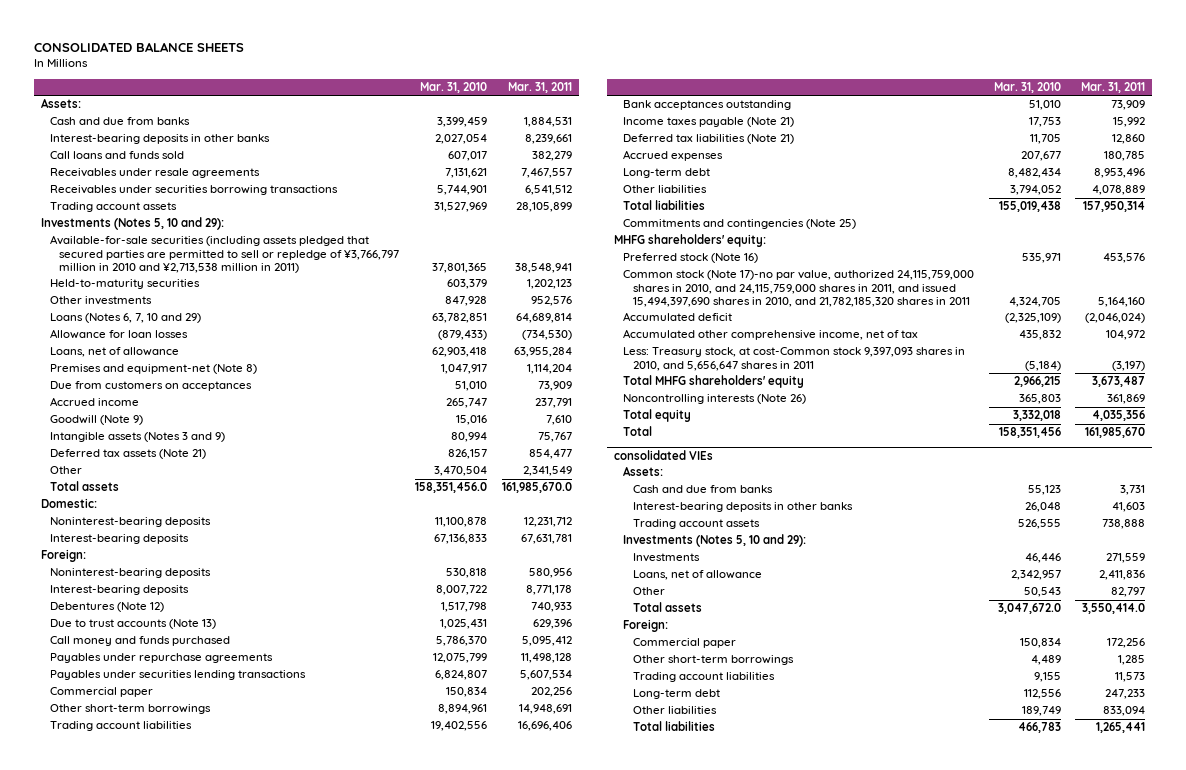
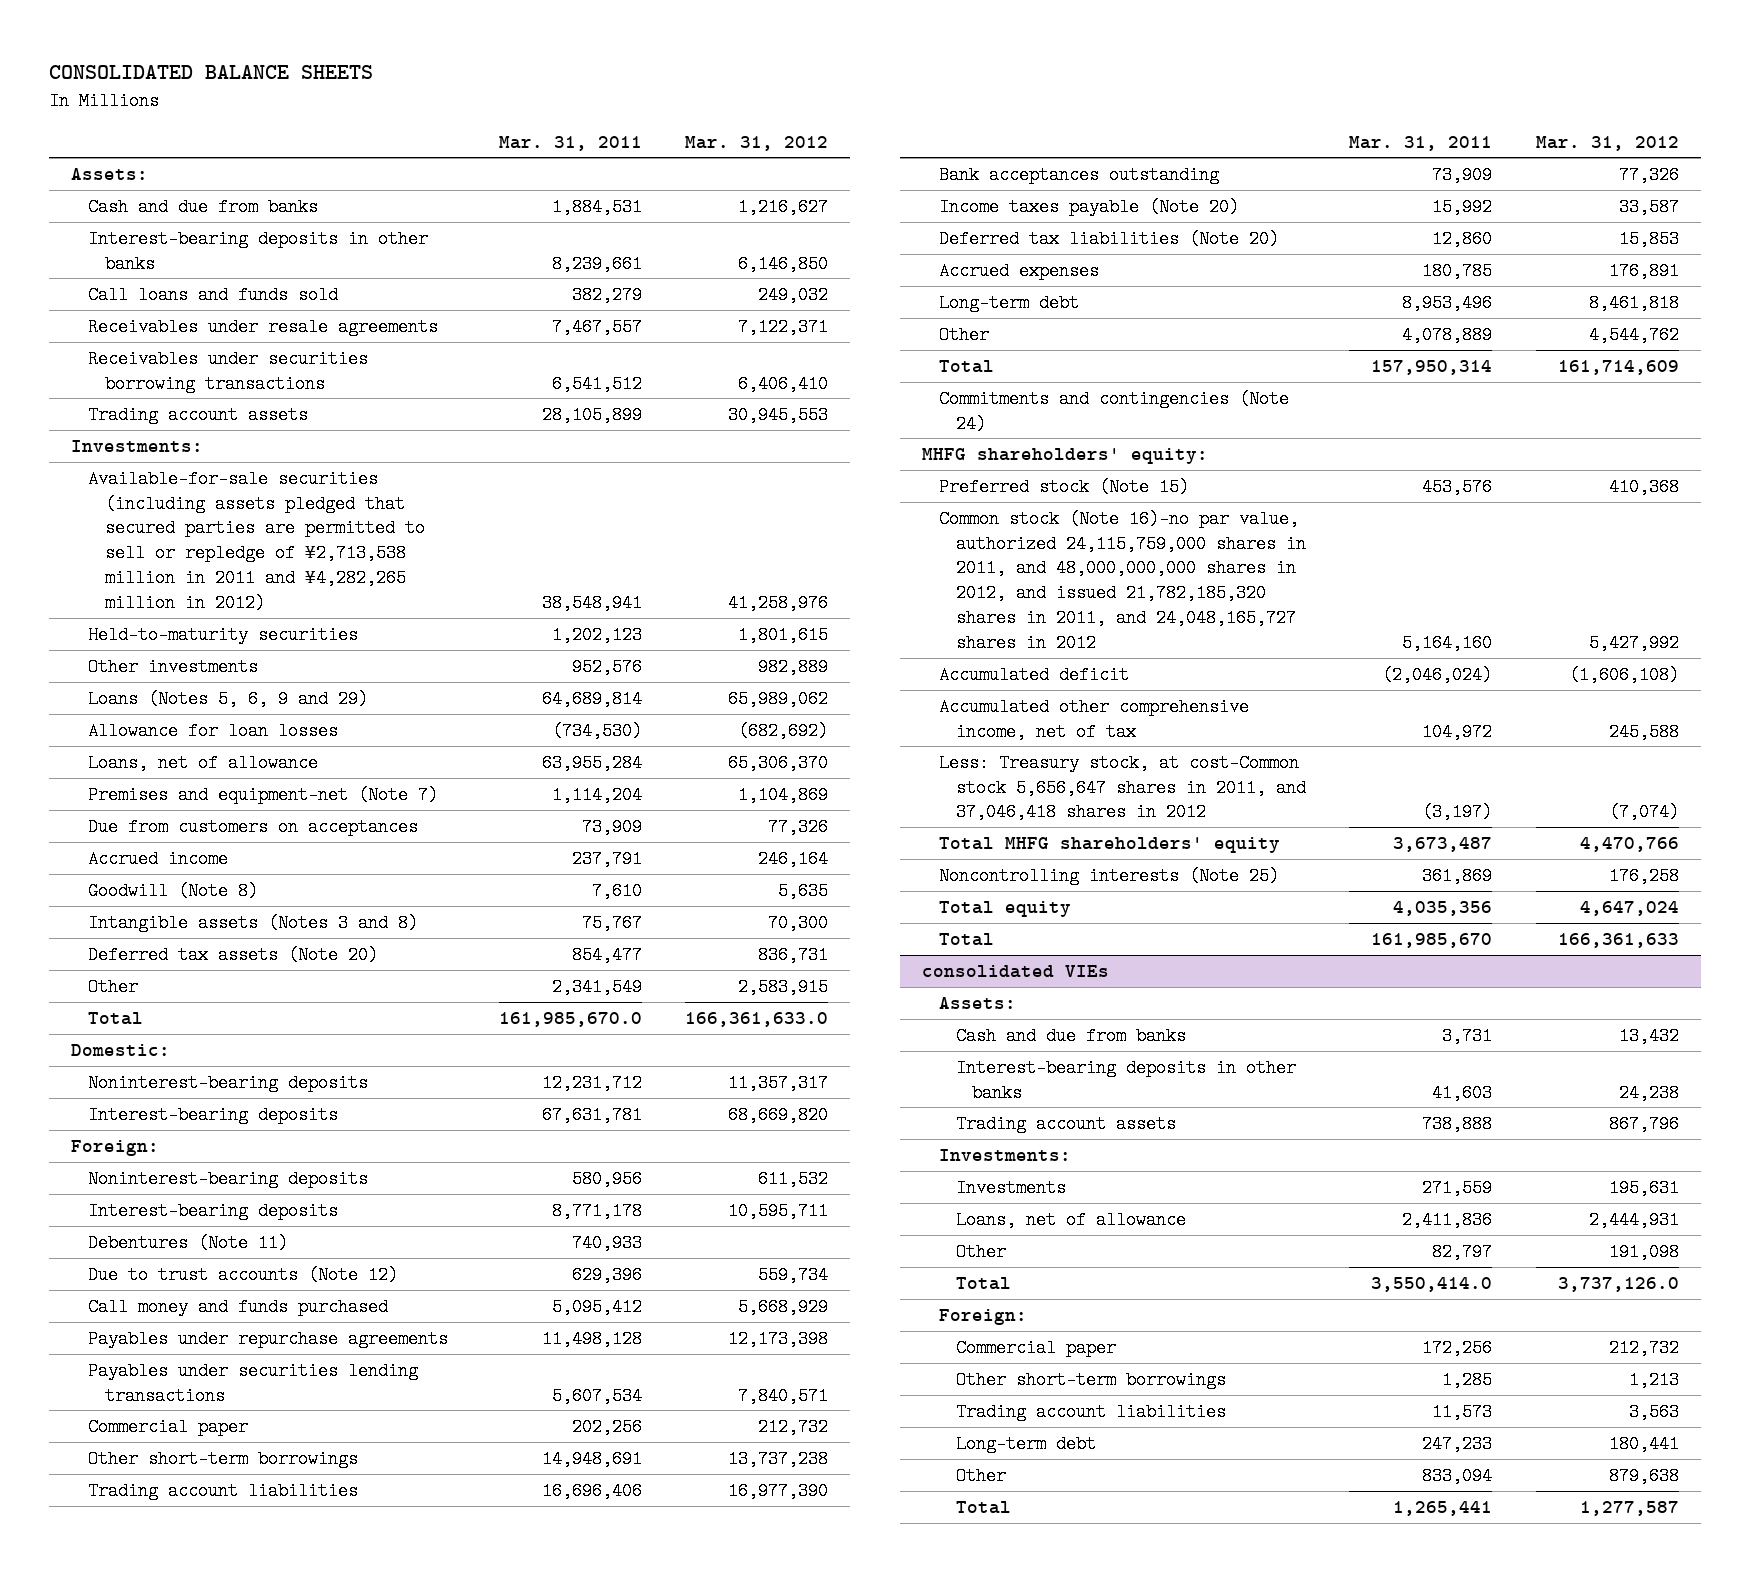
- | Mar. 31, 2010 | Mar. 31, 2011
+ | Mar. 31, 2011 | Mar. 31, 2012
- Investments (Notes 5, 10 and 29):
- Available-for-sale securities (including assets pledged that secured parties are permitted to sell or repledge of ¥3,766,797 million in 2010 and ¥2,713,538 million in 2011) | 37,801,365 | 38,548,941
+ Investments:
+ Available-for-sale securities (including assets pledged that secured parties are permitted to sell or repledge of ¥2,713,538 million in 2011 and ¥4,282,265 million in 2012) | 38,548,941 | 41,258,976
- Loans (Notes 6, 7, 10 and 29) | 63,782,851 | 64,689,814
+ Loans (Notes 5, 6, 9 and 29) | 64,689,814 | 65,989,062
- Premises and equipment-net (Note 8) | 1,047,917 | 1,114,204
+ Premises and equipment-net (Note 7) | 1,114,204 | 1,104,869
- Goodwill (Note 9) | 15,016 | 7,610
- Intangible assets (Notes 3 and 9) | 80,994 | 75,767
- Deferred tax assets (Note 21) | 826,157 | 854,477
+ Goodwill (Note 8) | 7,610 | 5,635
+ Intangible assets (Notes 3 and 8) | 75,767 | 70,300
+ Deferred tax assets (Note 20) | 854,477 | 836,731
- Total assets | 158,351,456.0 | 161,985,670.0
+ Total | 161,985,670.0 | 166,361,633.0
- Debentures (Note 12) | 1,517,798 | 740,933
- Due to trust accounts (Note 13) | 1,025,431 | 629,396
+ Debentures (Note 11) | 740,933 |
+ Due to trust accounts (Note 12) | 629,396 | 559,734
- Income taxes payable (Note 21) | 17,753 | 15,992
- Deferred tax liabilities (Note 21) | 11,705 | 12,860
+ Income taxes payable (Note 20) | 15,992 | 33,587
+ Deferred tax liabilities (Note 20) | 12,860 | 15,853
- Other liabilities | 3,794,052 | 4,078,889
- Total liabilities | 155,019,438 | 157,950,314
- Commitments and contingencies (Note 25)
+ Other | 4,078,889 | 4,544,762
+ Total | 157,950,314 | 161,714,609
+ Commitments and contingencies (Note 24)
- Preferred stock (Note 16) | 535,971 | 453,576
- Common stock (Note 17)-no par value, authorized 24,115,759,000 shares in 2010, and 24,115,759,000 shares in 2011, and issued 15,494,397,690 shares in 2010, and 21,782,185,320 shares in 2011 | 4,324,705 | 5,164,160
+ Preferred stock (Note 15) | 453,576 | 410,368
+ Common stock (Note 16)-no par value, authorized 24,115,759,000 shares in 2011, and 48,000,000,000 shares in 2012, and issued 21,782,185,320 shares in 2011, and 24,048,165,727 shares in 2012 | 5,164,160 | 5,427,992
- Less: Treasury stock, at cost-Common stock 9,397,093 shares in 2010, and 5,656,647 shares in 2011 | (5,184) | (3,197)
+ Less: Treasury stock, at cost-Common stock 5,656,647 shares in 2011, and 37,046,418 shares in 2012 | (3,197) | (7,074)
- Noncontrolling interests (Note 26) | 365,803 | 361,869
+ Noncontrolling interests (Note 25) | 361,869 | 176,258
@ consolidated VIEs
- Investments (Notes 5, 10 and 29):
+ Investments:
- Total assets | 3,047,672.0 | 3,550,414.0
+ Total | 3,550,414.0 | 3,737,126.0
- Other liabilities | 189,749 | 833,094
- Total liabilities | 466,783 | 1,265,441
+ Other | 833,094 | 879,638
+ Total | 1,265,441 | 1,277,587

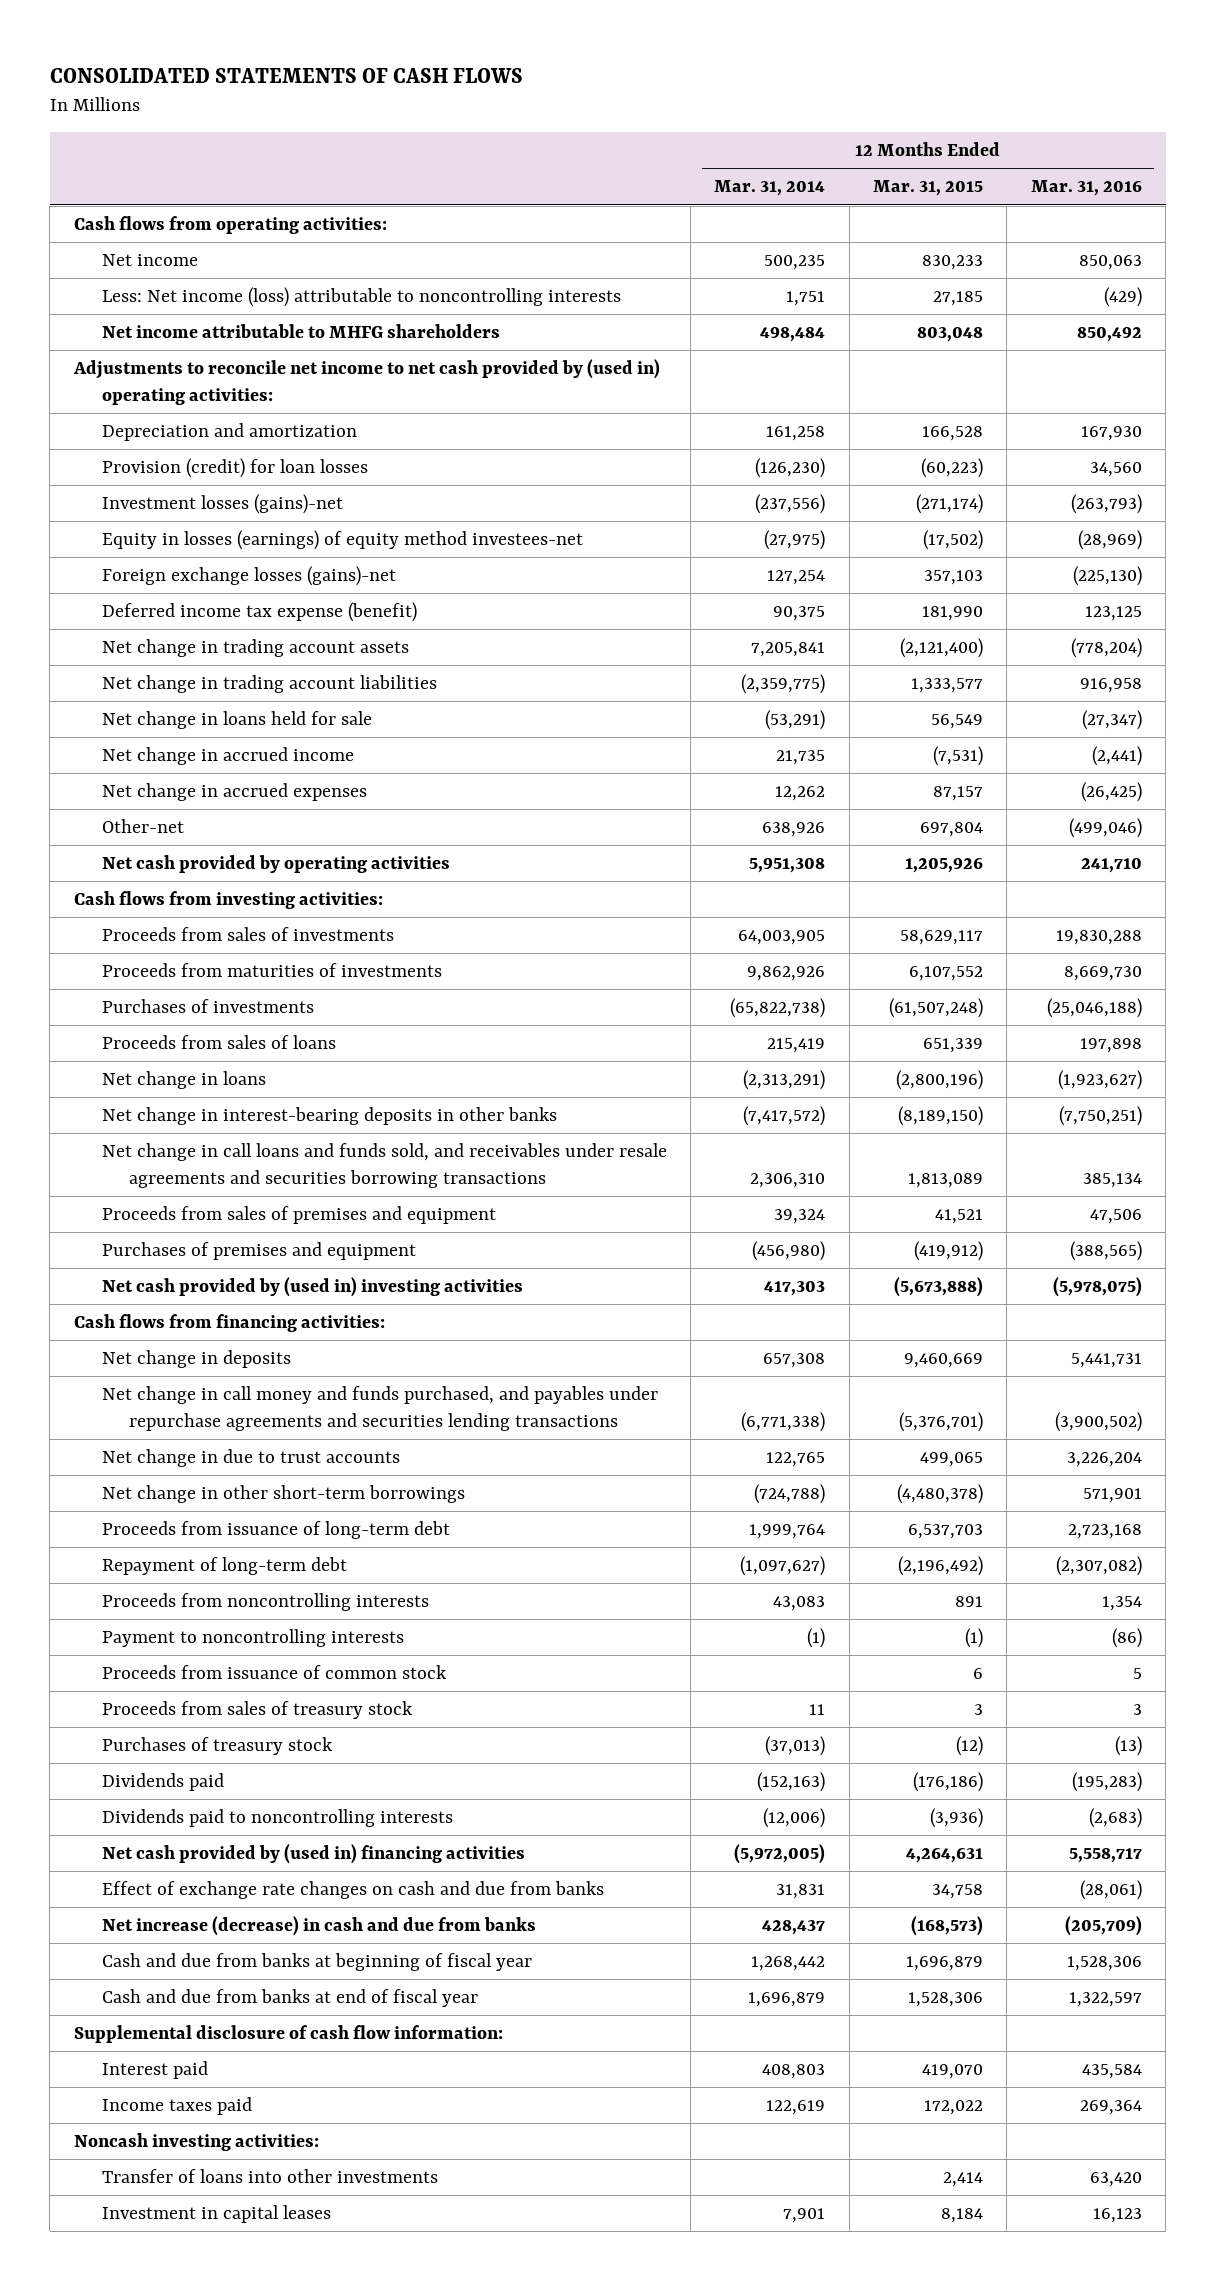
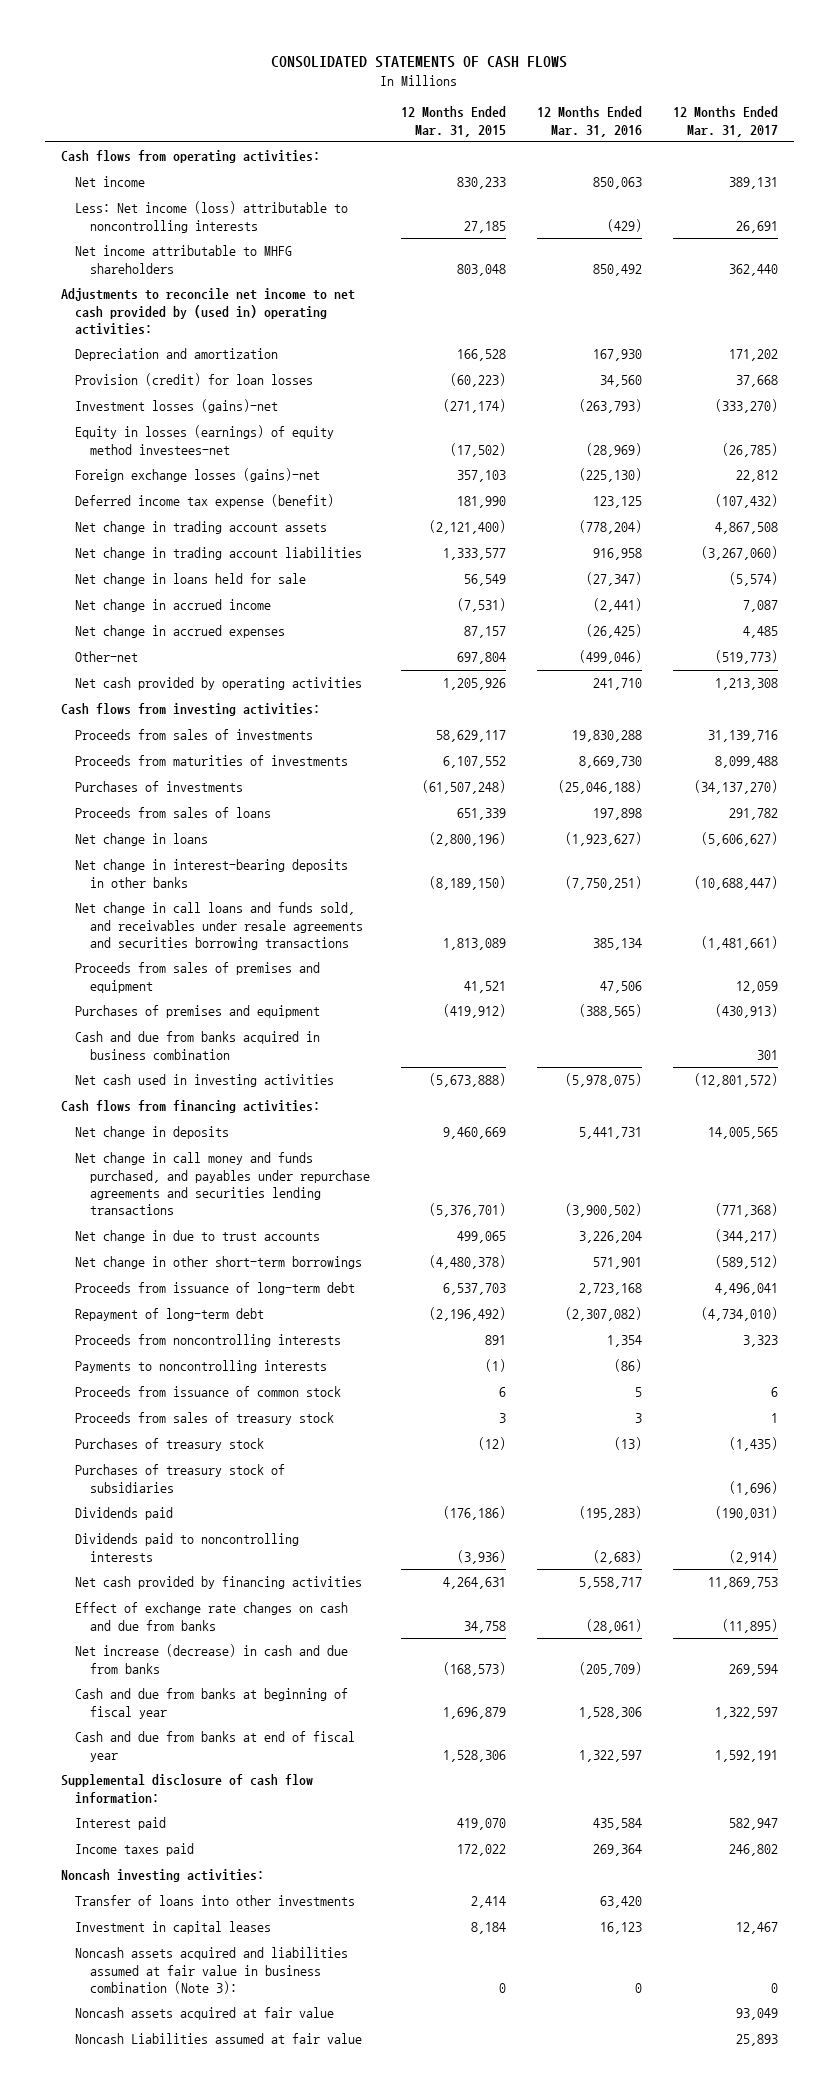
- | 12 Months Ended Mar. 31, 2014 | 12 Months Ended Mar. 31, 2015 | 12 Months Ended Mar. 31, 2016
+ | 12 Months Ended Mar. 31, 2015 | 12 Months Ended Mar. 31, 2016 | 12 Months Ended Mar. 31, 2017
- Net cash provided by (used in) investing activities | 417,303 | (5,673,888) | (5,978,075)
+ Cash and due from banks acquired in business combination | | | 301
+ Net cash used in investing activities | (5,673,888) | (5,978,075) | (12,801,572)
- Payment to noncontrolling interests | (1) | (1) | (86)
+ Payments to noncontrolling interests | (1) | (86) |
+ Purchases of treasury stock of subsidiaries | | | (1,696)
- Net cash provided by (used in) financing activities | (5,972,005) | 4,264,631 | 5,558,717
+ Net cash provided by financing activities | 4,264,631 | 5,558,717 | 11,869,753
+ Noncash assets acquired and liabilities assumed at fair value in business combination (Note 3): | 0 | 0 | 0
+ Noncash assets acquired at fair value | | | 93,049
+ Noncash Liabilities assumed at fair value | | | 25,893

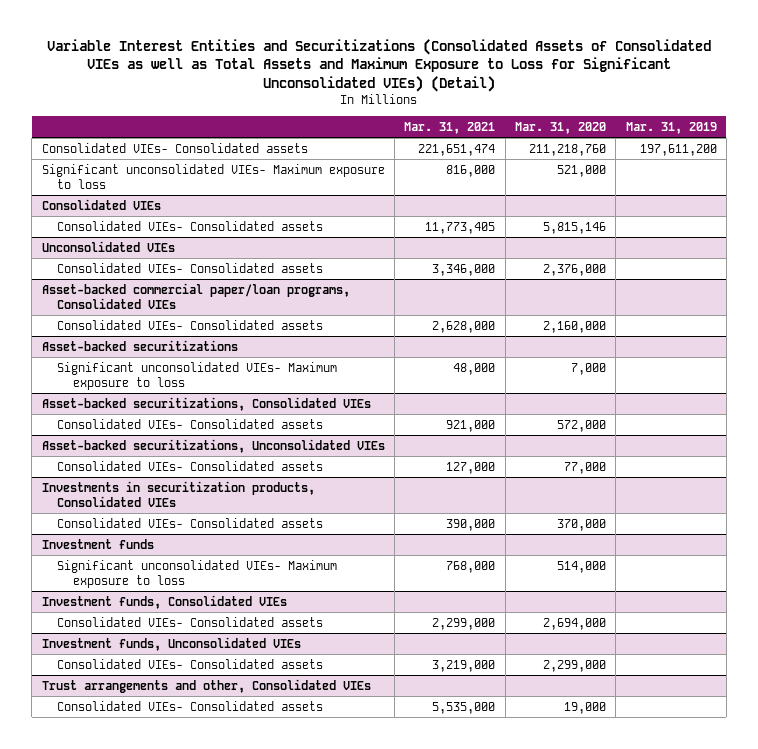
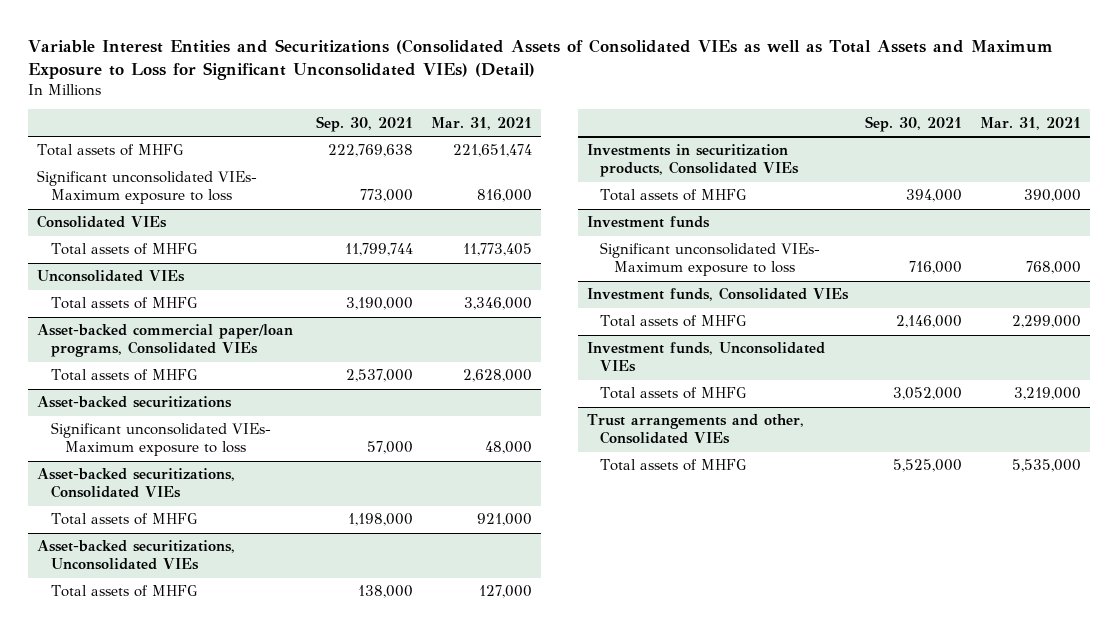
- | Mar. 31, 2021 | Mar. 31, 2020 | Mar. 31, 2019
+ | Sep. 30, 2021 | Mar. 31, 2021
- Consolidated VIEs- Consolidated assets | 221,651,474 | 211,218,760 | 197,611,200
+ Total assets of MHFG | 222,769,638 | 221,651,474
@ Consolidated VIEs
- Consolidated VIEs- Consolidated assets | 11,773,405 | 5,815,146 |
+ Total assets of MHFG | 11,799,744 | 11,773,405
@ Unconsolidated VIEs
- Consolidated VIEs- Consolidated assets | 3,346,000 | 2,376,000 |
+ Total assets of MHFG | 3,190,000 | 3,346,000
@ Asset-backed commercial paper/loan programs, Consolidated VIEs
- Consolidated VIEs- Consolidated assets | 2,628,000 | 2,160,000 |
+ Total assets of MHFG | 2,537,000 | 2,628,000
@ Asset-backed securitizations, Consolidated VIEs
- Consolidated VIEs- Consolidated assets | 921,000 | 572,000 |
+ Total assets of MHFG | 1,198,000 | 921,000
@ Asset-backed securitizations, Unconsolidated VIEs
- Consolidated VIEs- Consolidated assets | 127,000 | 77,000 |
+ Total assets of MHFG | 138,000 | 127,000
@ Investments in securitization products, Consolidated VIEs
- Consolidated VIEs- Consolidated assets | 390,000 | 370,000 |
+ Total assets of MHFG | 394,000 | 390,000
@ Investment funds, Consolidated VIEs
- Consolidated VIEs- Consolidated assets | 2,299,000 | 2,694,000 |
+ Total assets of MHFG | 2,146,000 | 2,299,000
@ Investment funds, Unconsolidated VIEs
- Consolidated VIEs- Consolidated assets | 3,219,000 | 2,299,000 |
+ Total assets of MHFG | 3,052,000 | 3,219,000
@ Trust arrangements and other, Consolidated VIEs
- Consolidated VIEs- Consolidated assets | 5,535,000 | 19,000 |
+ Total assets of MHFG | 5,525,000 | 5,535,000

